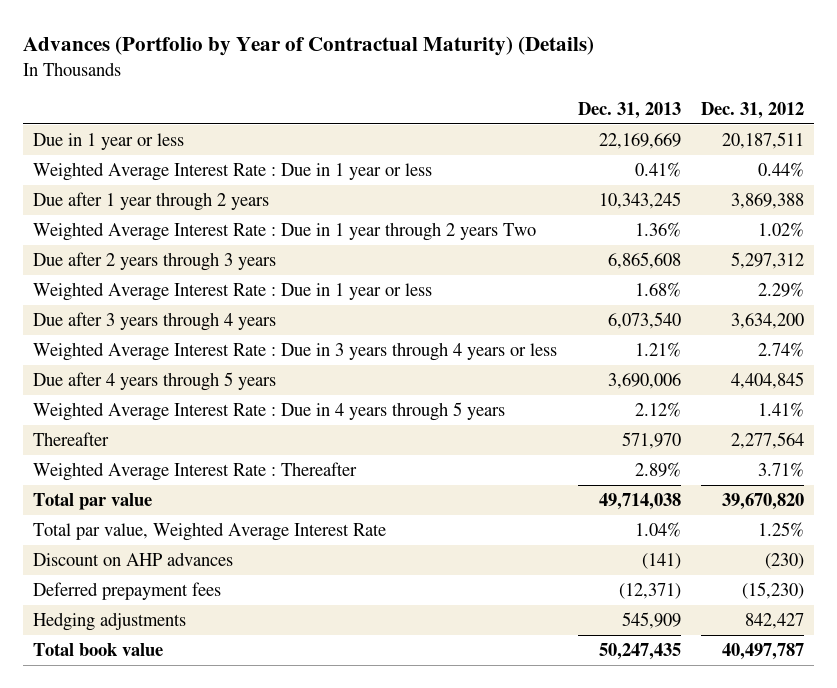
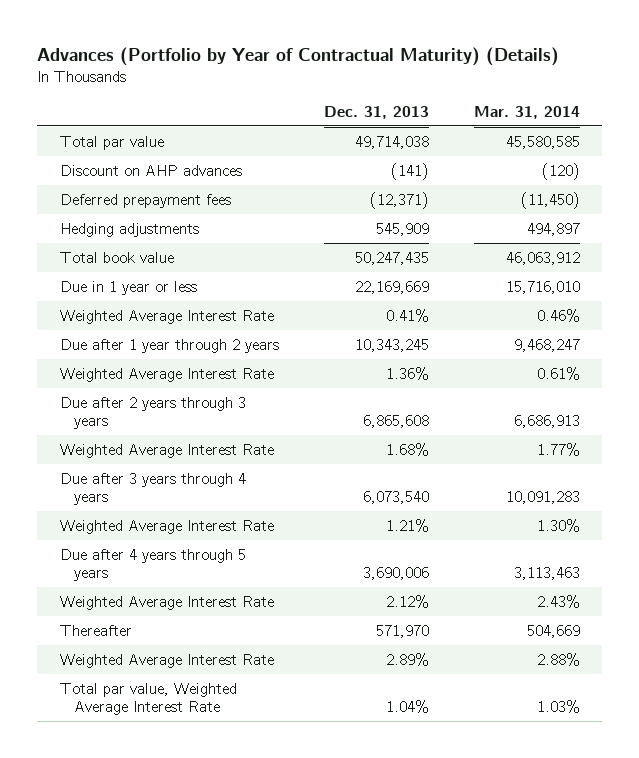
- | Dec. 31, 2013 | Dec. 31, 2012
+ | Dec. 31, 2013 | Mar. 31, 2014
moved up: Total par value | 49,714,038 | 45,580,585
moved up: Discount on AHP advances | (141) | (120)
moved up: Deferred prepayment fees | (12,371) | (11,450)
moved up: Hedging adjustments | 545,909 | 494,897
moved up: Total book value | 50,247,435 | 46,063,912
- Weighted Average Interest Rate : Due in 1 year or less | 0.41% | 0.44%
+ Weighted Average Interest Rate | 0.41% | 0.46%
- Weighted Average Interest Rate : Due in 1 year through 2 years Two | 1.36% | 1.02%
+ Weighted Average Interest Rate | 1.36% | 0.61%
- Weighted Average Interest Rate : Due in 1 year or less | 1.68% | 2.29%
+ Weighted Average Interest Rate | 1.68% | 1.77%
- Weighted Average Interest Rate : Due in 3 years through 4 years or less | 1.21% | 2.74%
+ Weighted Average Interest Rate | 1.21% | 1.30%
- Weighted Average Interest Rate : Due in 4 years through 5 years | 2.12% | 1.41%
+ Weighted Average Interest Rate | 2.12% | 2.43%
- Weighted Average Interest Rate : Thereafter | 2.89% | 3.71%
+ Weighted Average Interest Rate | 2.89% | 2.88%

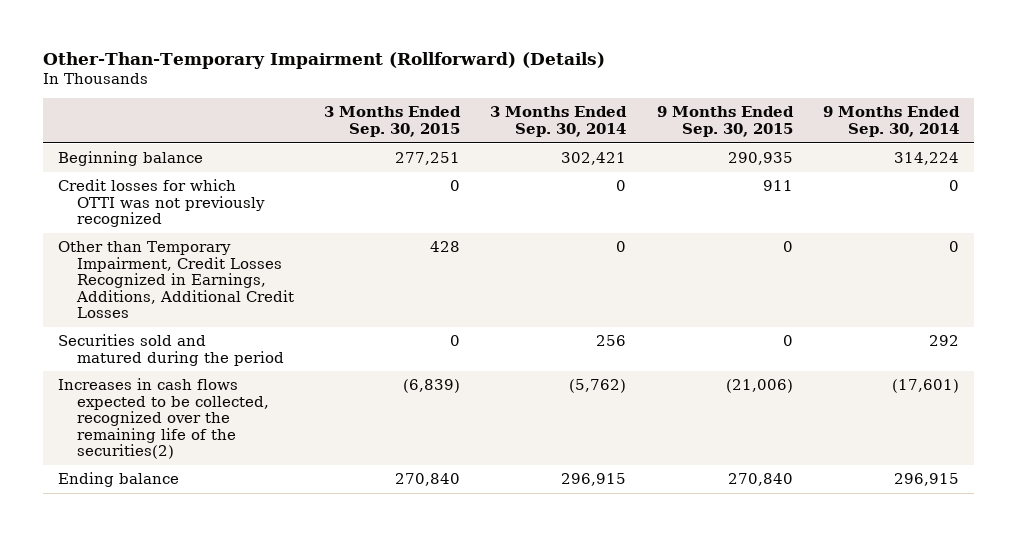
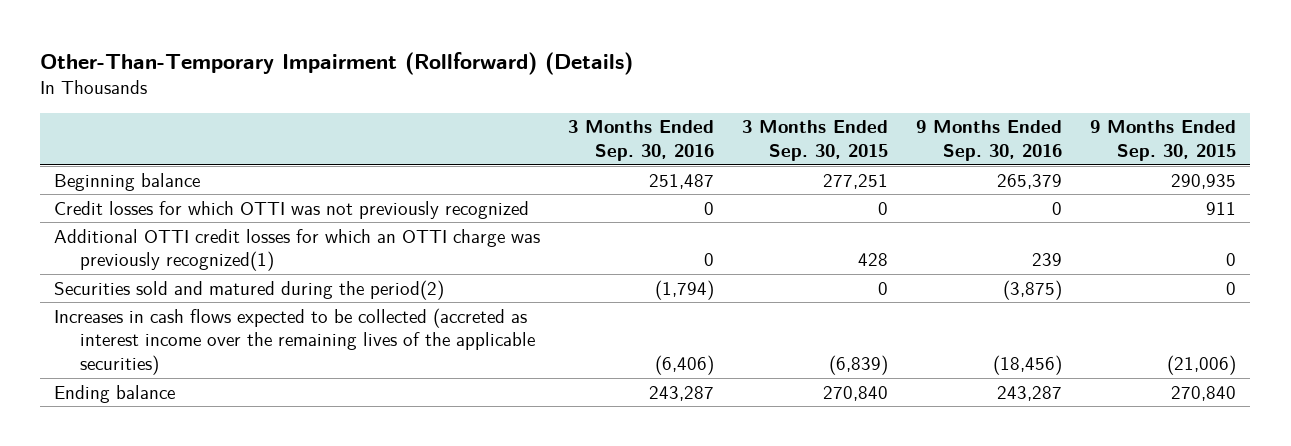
- | 3 Months Ended Sep. 30, 2015 | 3 Months Ended Sep. 30, 2014 | 9 Months Ended Sep. 30, 2015 | 9 Months Ended Sep. 30, 2014
+ | 3 Months Ended Sep. 30, 2016 | 3 Months Ended Sep. 30, 2015 | 9 Months Ended Sep. 30, 2016 | 9 Months Ended Sep. 30, 2015
- Other than Temporary Impairment, Credit Losses Recognized in Earnings, Additions, Additional Credit Losses | 428 | 0 | 0 | 0
- Securities sold and matured during the period | 0 | 256 | 0 | 292
- Increases in cash flows expected to be collected, recognized over the remaining life of the securities(2) | (6,839) | (5,762) | (21,006) | (17,601)
+ Additional OTTI credit losses for which an OTTI charge was previously recognized(1) | 0 | 428 | 239 | 0
+ Securities sold and matured during the period(2) | (1,794) | 0 | (3,875) | 0
+ Increases in cash flows expected to be collected (accreted as interest income over the remaining lives of the applicable securities) | (6,406) | (6,839) | (18,456) | (21,006)

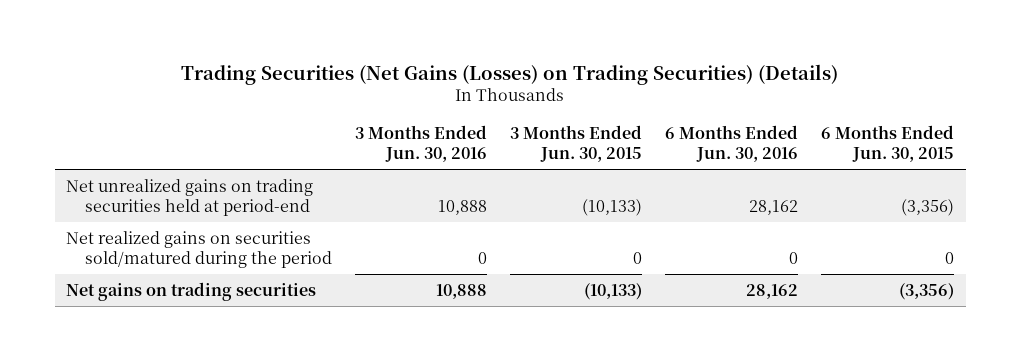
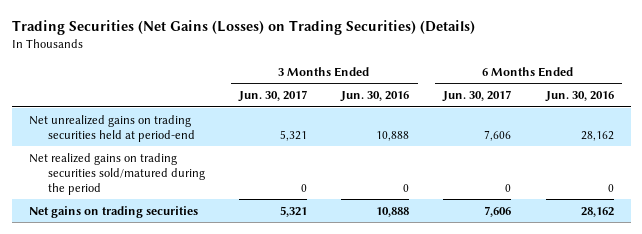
- | 3 Months Ended Jun. 30, 2016 | 3 Months Ended Jun. 30, 2015 | 6 Months Ended Jun. 30, 2016 | 6 Months Ended Jun. 30, 2015
+ | 3 Months Ended Jun. 30, 2017 | 3 Months Ended Jun. 30, 2016 | 6 Months Ended Jun. 30, 2017 | 6 Months Ended Jun. 30, 2016
- Net realized gains on securities sold/matured during the period | 0 | 0 | 0 | 0
+ Net realized gains on trading securities sold/matured during the period | 0 | 0 | 0 | 0

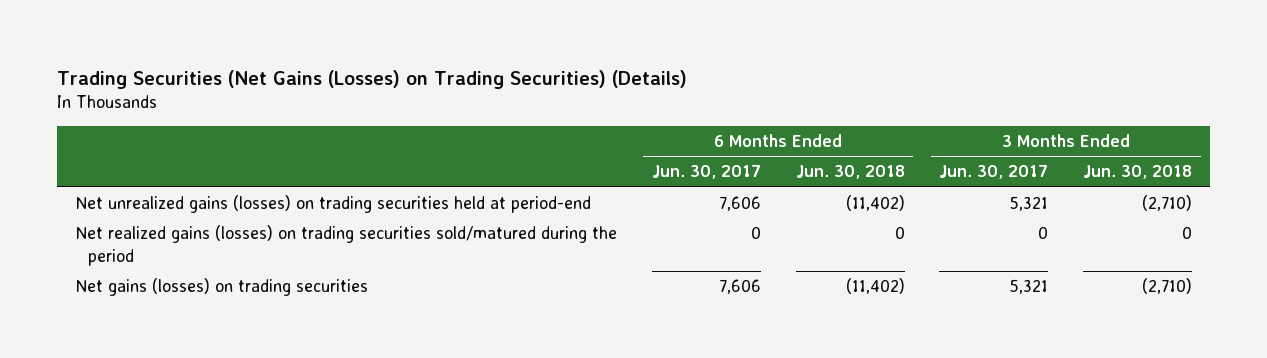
- | 3 Months Ended Jun. 30, 2017 | 3 Months Ended Jun. 30, 2016 | 6 Months Ended Jun. 30, 2017 | 6 Months Ended Jun. 30, 2016
+ | 6 Months Ended Jun. 30, 2017 | 6 Months Ended Jun. 30, 2018 | 3 Months Ended Jun. 30, 2017 | 3 Months Ended Jun. 30, 2018
- Net unrealized gains on trading securities held at period-end | 5,321 | 10,888 | 7,606 | 28,162
- Net realized gains on trading securities sold/matured during the period | 0 | 0 | 0 | 0
- Net gains on trading securities | 5,321 | 10,888 | 7,606 | 28,162
+ Net unrealized gains (losses) on trading securities held at period-end | 7,606 | (11,402) | 5,321 | (2,710)
+ Net realized gains (losses) on trading securities sold/matured during the period | 0 | 0 | 0 | 0
+ Net gains (losses) on trading securities | 7,606 | (11,402) | 5,321 | (2,710)

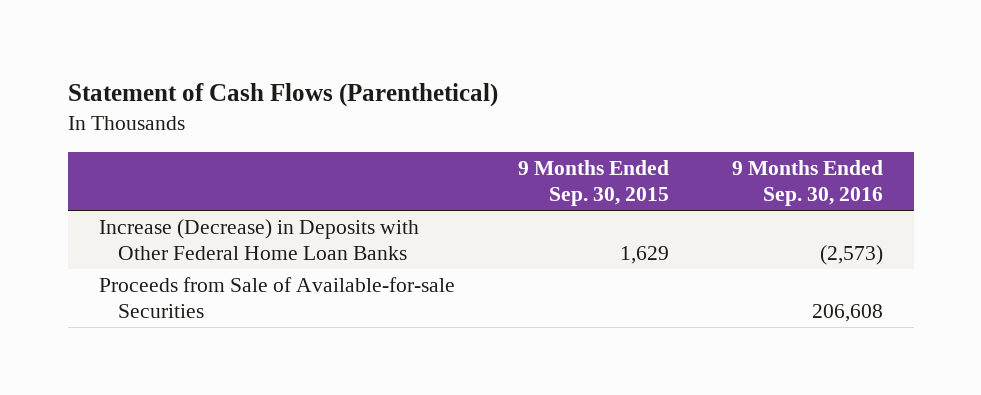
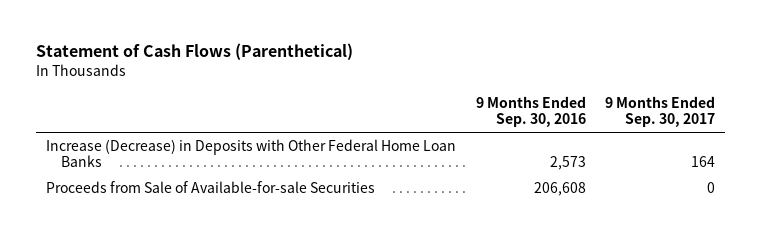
- | 9 Months Ended Sep. 30, 2015 | 9 Months Ended Sep. 30, 2016
+ | 9 Months Ended Sep. 30, 2016 | 9 Months Ended Sep. 30, 2017
- Increase (Decrease) in Deposits with Other Federal Home Loan Banks | 1,629 | (2,573)
+ Increase (Decrease) in Deposits with Other Federal Home Loan Banks | 2,573 | 164

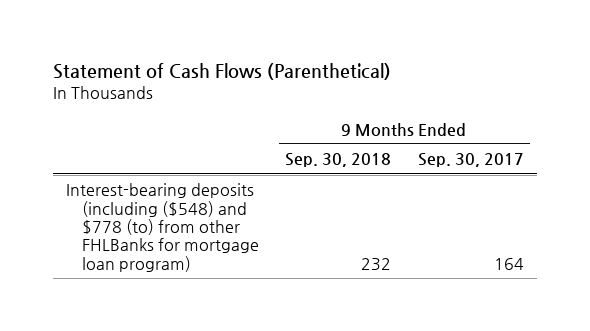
- | 9 Months Ended Sep. 30, 2016 | 9 Months Ended Sep. 30, 2017
+ | 9 Months Ended Sep. 30, 2018 | 9 Months Ended Sep. 30, 2017
- Increase (Decrease) in Deposits with Other Federal Home Loan Banks | 2,573 | 164
- Proceeds from Sale of Available-for-sale Securities | 206,608 | 0
+ Interest-bearing deposits (including ($548) and $778 (to) from other FHLBanks for mortgage loan program) | 232 | 164

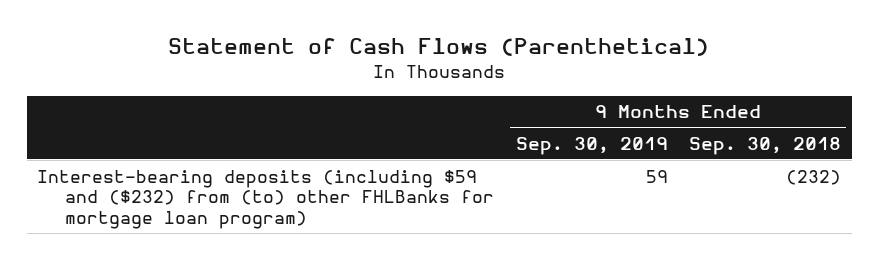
- | 9 Months Ended Sep. 30, 2018 | 9 Months Ended Sep. 30, 2017
+ | 9 Months Ended Sep. 30, 2019 | 9 Months Ended Sep. 30, 2018
- Interest-bearing deposits (including ($548) and $778 (to) from other FHLBanks for mortgage loan program) | 232 | 164
+ Interest-bearing deposits (including $59 and ($232) from (to) other FHLBanks for mortgage loan program) | 59 | (232)

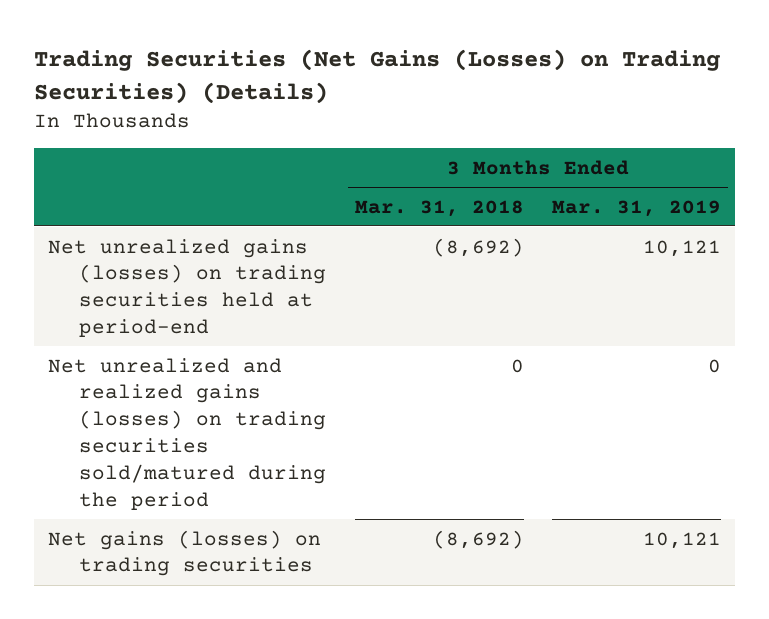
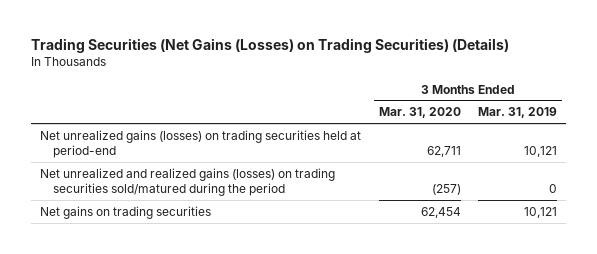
- | 3 Months Ended Mar. 31, 2018 | 3 Months Ended Mar. 31, 2019
+ | 3 Months Ended Mar. 31, 2020 | 3 Months Ended Mar. 31, 2019
- Net gains (losses) on trading securities | (8,692) | 10,121
+ Net gains on trading securities | 62,454 | 10,121

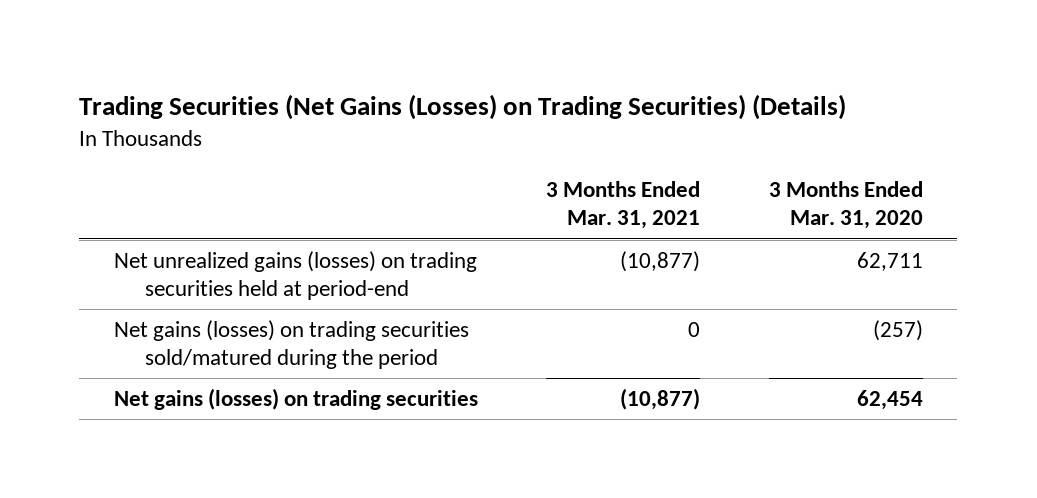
- | 3 Months Ended Mar. 31, 2020 | 3 Months Ended Mar. 31, 2019
+ | 3 Months Ended Mar. 31, 2021 | 3 Months Ended Mar. 31, 2020
- Net unrealized and realized gains (losses) on trading securities sold/matured during the period | (257) | 0
- Net gains on trading securities | 62,454 | 10,121
+ Net gains (losses) on trading securities sold/matured during the period | 0 | (257)
+ Net gains (losses) on trading securities | (10,877) | 62,454

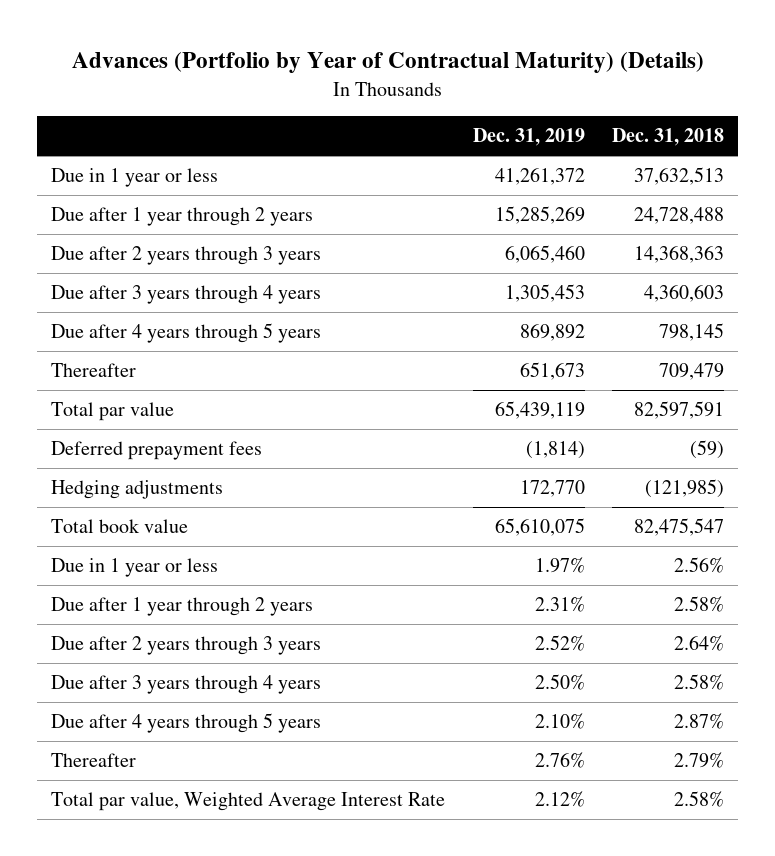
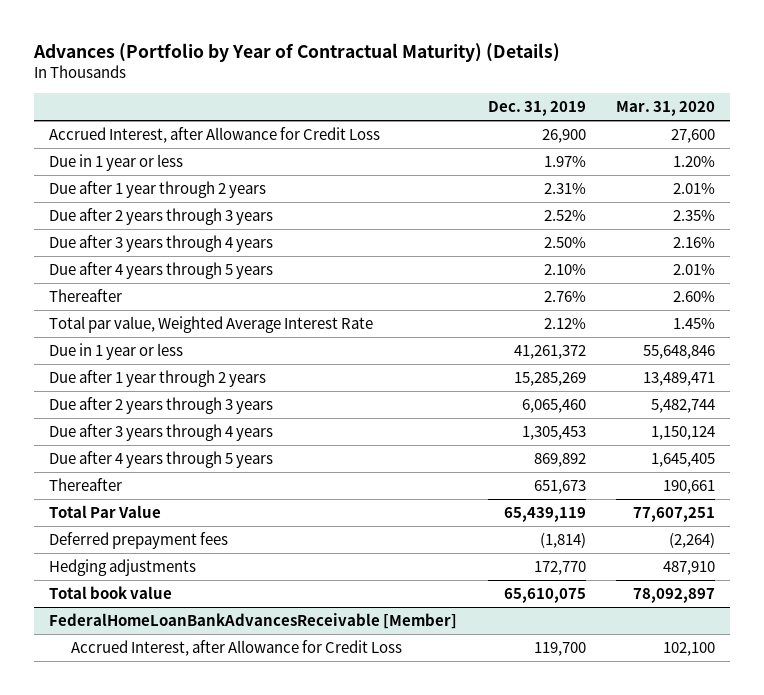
- | Dec. 31, 2019 | Dec. 31, 2018
+ | Dec. 31, 2019 | Mar. 31, 2020
+ Accrued Interest, after Allowance for Credit Loss | 26,900 | 27,600
moved up: Due in 1 year or less | 1.97% | 1.20%
moved up: Due after 1 year through 2 years | 2.31% | 2.01%
moved up: Due after 2 years through 3 years | 2.52% | 2.35%
moved up: Due after 3 years through 4 years | 2.50% | 2.16%
moved up: Due after 4 years through 5 years | 2.10% | 2.01%
moved up: Thereafter | 2.76% | 2.60%
moved up: Total par value, Weighted Average Interest Rate | 2.12% | 1.45%
- Total par value | 65,439,119 | 82,597,591
+ Total Par Value | 65,439,119 | 77,607,251
+ FederalHomeLoanBankAdvancesReceivable [Member]
+ Accrued Interest, after Allowance for Credit Loss | 119,700 | 102,100

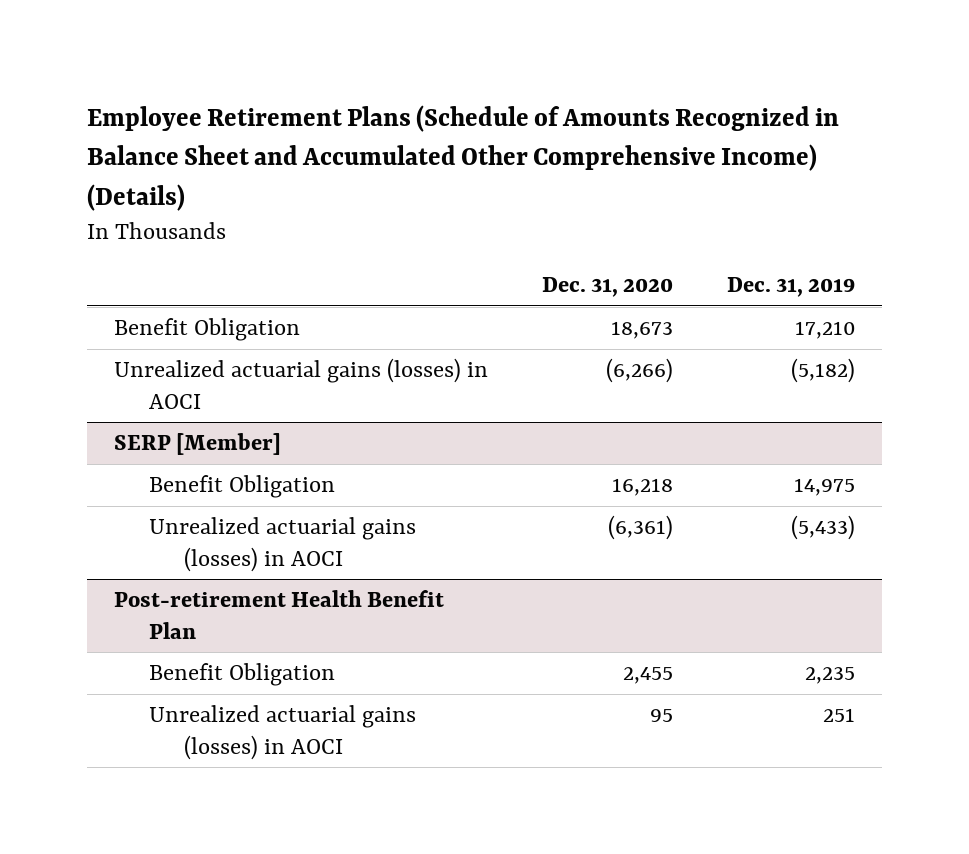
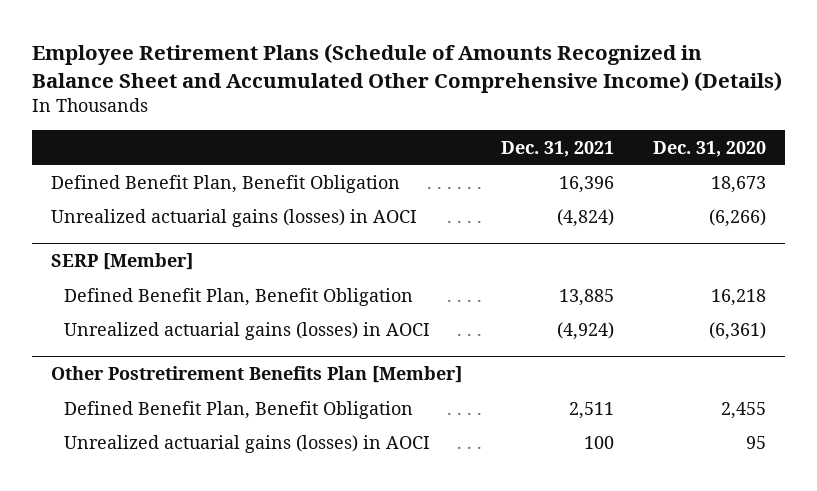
- | Dec. 31, 2020 | Dec. 31, 2019
+ | Dec. 31, 2021 | Dec. 31, 2020
- Benefit Obligation | 18,673 | 17,210
+ Defined Benefit Plan, Benefit Obligation | 16,396 | 18,673
@ SERP [Member]
- Benefit Obligation | 16,218 | 14,975
+ Defined Benefit Plan, Benefit Obligation | 13,885 | 16,218
- Post-retirement Health Benefit Plan
- Benefit Obligation | 2,455 | 2,235
+ Other Postretirement Benefits Plan [Member]
+ Defined Benefit Plan, Benefit Obligation | 2,511 | 2,455

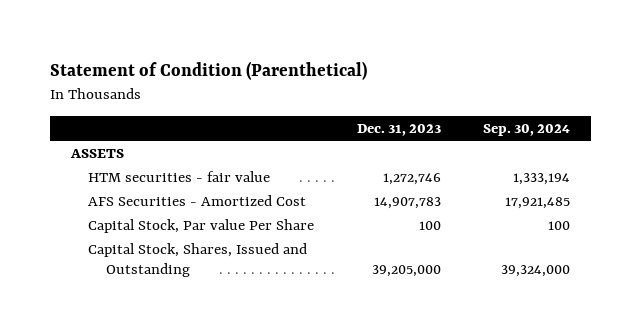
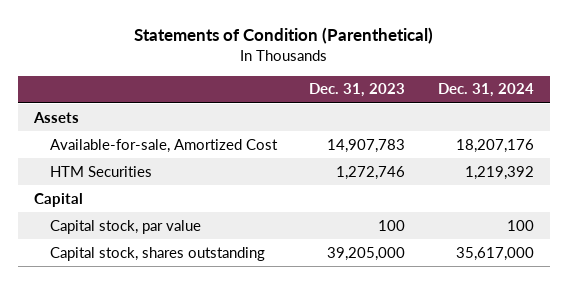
- Statement of Condition (Parenthetical)
+ Statements of Condition (Parenthetical)
- | Dec. 31, 2023 | Sep. 30, 2024
+ | Dec. 31, 2023 | Dec. 31, 2024
- ASSETS
- HTM securities - fair value | 1,272,746 | 1,333,194
- AFS Securities - Amortized Cost | 14,907,783 | 17,921,485
- Capital Stock, Par value Per Share | 100 | 100
- Capital Stock, Shares, Issued and Outstanding | 39,205,000 | 39,324,000
+ Assets
+ Available-for-sale, Amortized Cost | 14,907,783 | 18,207,176
+ HTM Securities | 1,272,746 | 1,219,392
+ Capital
+ Capital stock, par value | 100 | 100
+ Capital stock, shares outstanding | 39,205,000 | 35,617,000

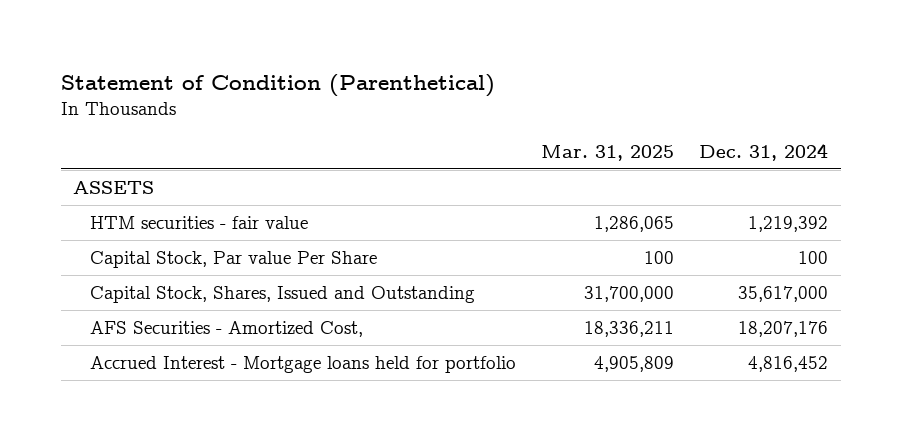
- Statements of Condition (Parenthetical)
+ Statement of Condition (Parenthetical)
- | Dec. 31, 2023 | Dec. 31, 2024
+ | Mar. 31, 2025 | Dec. 31, 2024
- Assets
- Available-for-sale, Amortized Cost | 14,907,783 | 18,207,176
- HTM Securities | 1,272,746 | 1,219,392
- Capital
- Capital stock, par value | 100 | 100
- Capital stock, shares outstanding | 39,205,000 | 35,617,000
+ ASSETS
+ HTM securities - fair value | 1,286,065 | 1,219,392
+ Capital Stock, Par value Per Share | 100 | 100
+ Capital Stock, Shares, Issued and Outstanding | 31,700,000 | 35,617,000
+ AFS Securities - Amortized Cost, | 18,336,211 | 18,207,176
+ Accrued Interest - Mortgage loans held for portfolio | 4,905,809 | 4,816,452

